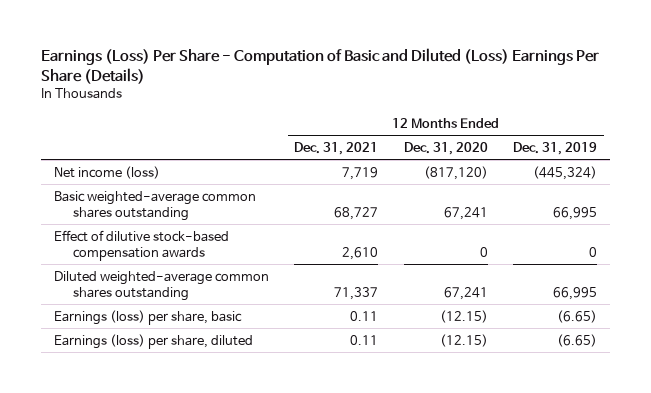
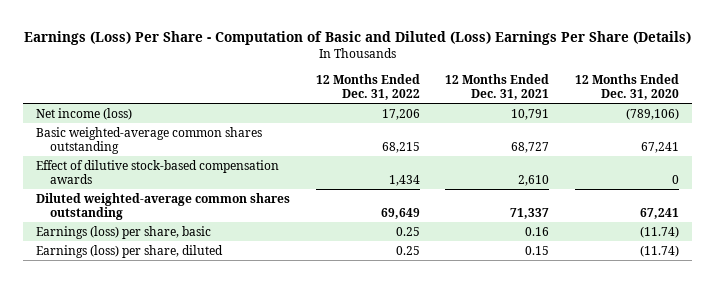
- | 12 Months Ended Dec. 31, 2021 | 12 Months Ended Dec. 31, 2020 | 12 Months Ended Dec. 31, 2019
+ | 12 Months Ended Dec. 31, 2022 | 12 Months Ended Dec. 31, 2021 | 12 Months Ended Dec. 31, 2020
- Net income (loss) | 7,719 | (817,120) | (445,324)
+ Net income (loss) | 17,206 | 10,791 | (789,106)
- Earnings (loss) per share, basic | 0.11 | (12.15) | (6.65)
- Earnings (loss) per share, diluted | 0.11 | (12.15) | (6.65)
+ Earnings (loss) per share, basic | 0.25 | 0.16 | (11.74)
+ Earnings (loss) per share, diluted | 0.25 | 0.15 | (11.74)

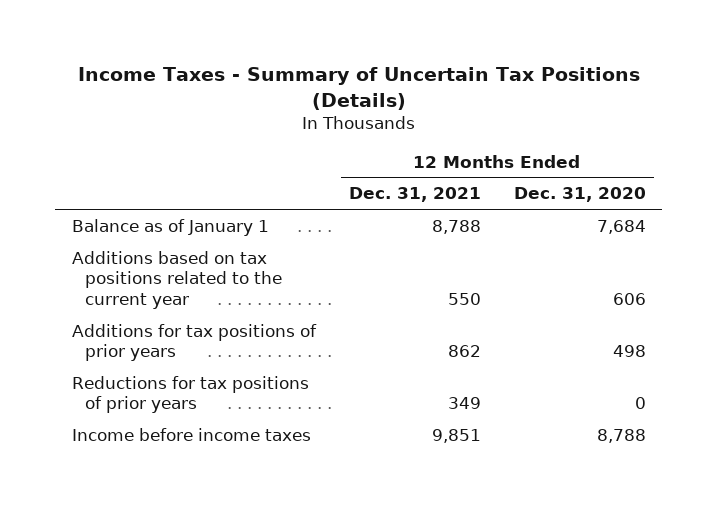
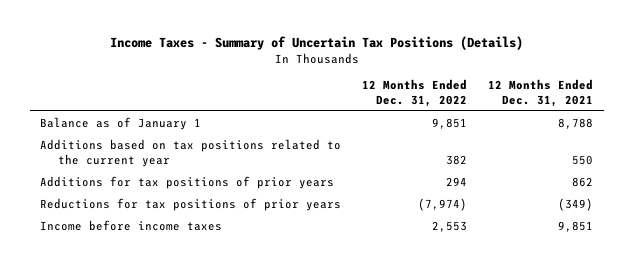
- | 12 Months Ended Dec. 31, 2021 | 12 Months Ended Dec. 31, 2020
+ | 12 Months Ended Dec. 31, 2022 | 12 Months Ended Dec. 31, 2021
- Reductions for tax positions of prior years | 349 | 0
+ Reductions for tax positions of prior years | (7,974) | (349)

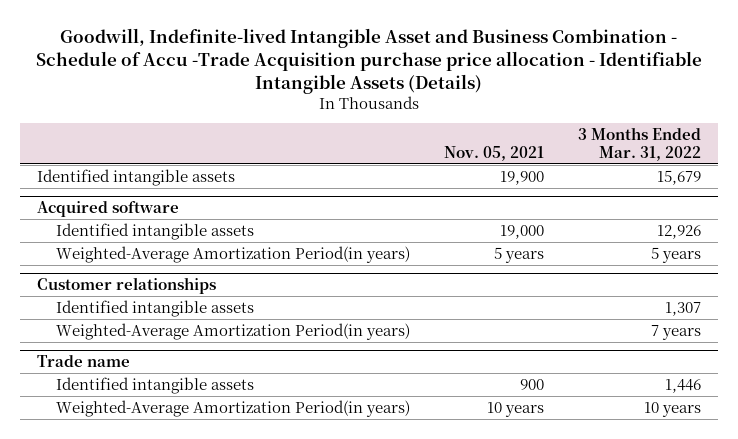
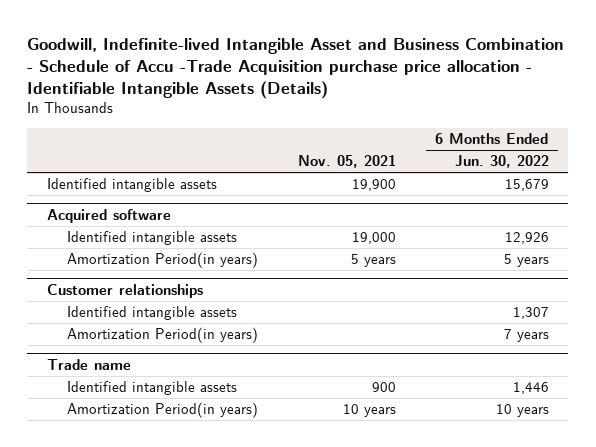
- | Nov. 05, 2021 | 3 Months Ended Mar. 31, 2022
+ | Nov. 05, 2021 | 6 Months Ended Jun. 30, 2022
@ Acquired software
- Weighted-Average Amortization Period(in years) | 5 years | 5 years
+ Amortization Period(in years) | 5 years | 5 years
@ Customer relationships
- Weighted-Average Amortization Period(in years) | | 7 years
+ Amortization Period(in years) | | 7 years
@ Trade name
- Weighted-Average Amortization Period(in years) | 10 years | 10 years
+ Amortization Period(in years) | 10 years | 10 years

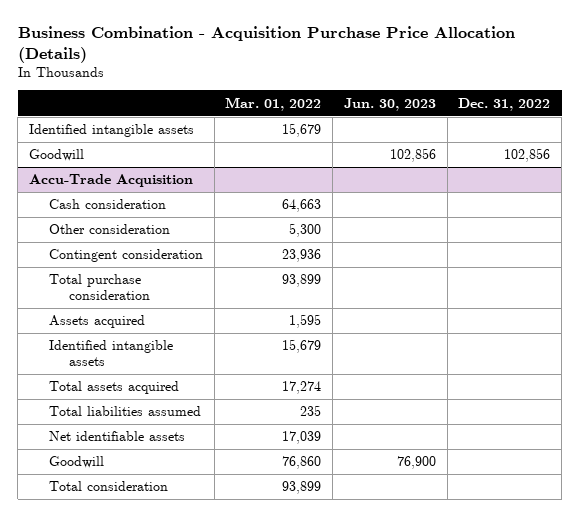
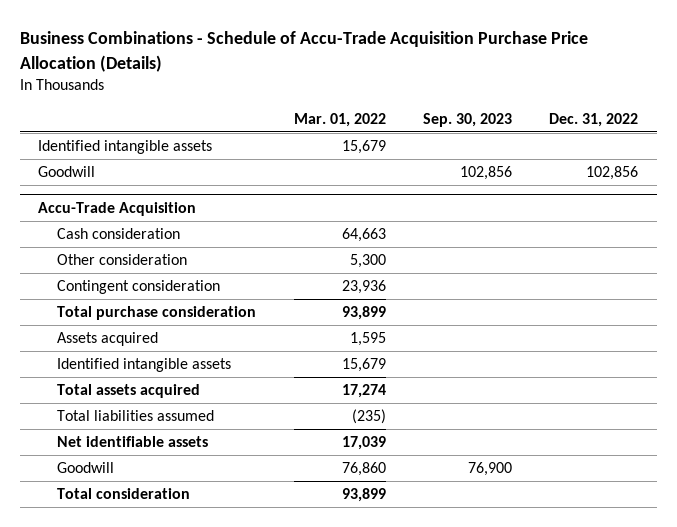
- Business Combination - Acquisition Purchase Price Allocation (Details)
+ Business Combinations - Schedule of Accu-Trade Acquisition Purchase Price Allocation (Details)
- | Mar. 01, 2022 | Jun. 30, 2023 | Dec. 31, 2022
+ | Mar. 01, 2022 | Sep. 30, 2023 | Dec. 31, 2022
@ Accu-Trade Acquisition
- Total liabilities assumed | 235 | |
+ Total liabilities assumed | (235) | |

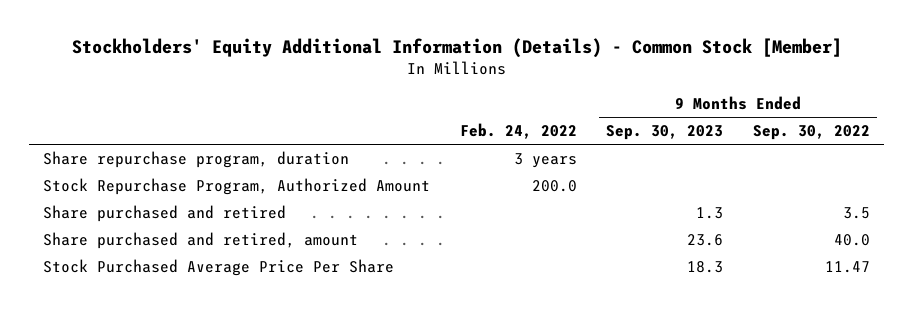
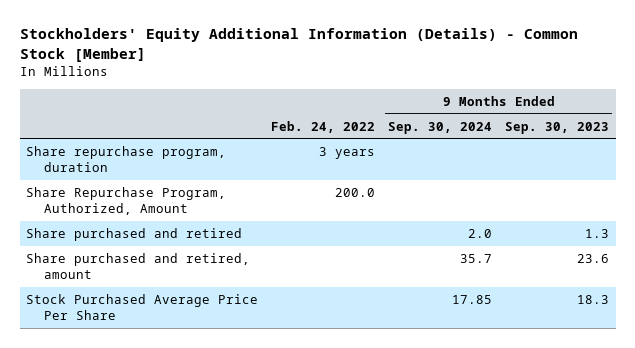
- | Feb. 24, 2022 | 9 Months Ended Sep. 30, 2023 | 9 Months Ended Sep. 30, 2022
+ | Feb. 24, 2022 | 9 Months Ended Sep. 30, 2024 | 9 Months Ended Sep. 30, 2023
- Stock Repurchase Program, Authorized Amount | 200.0 | |
+ Share Repurchase Program, Authorized, Amount | 200.0 | |

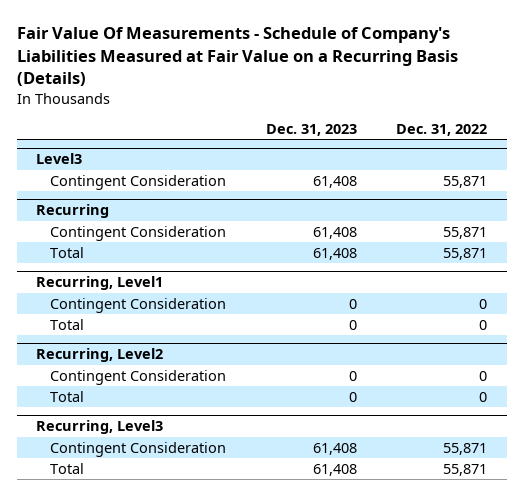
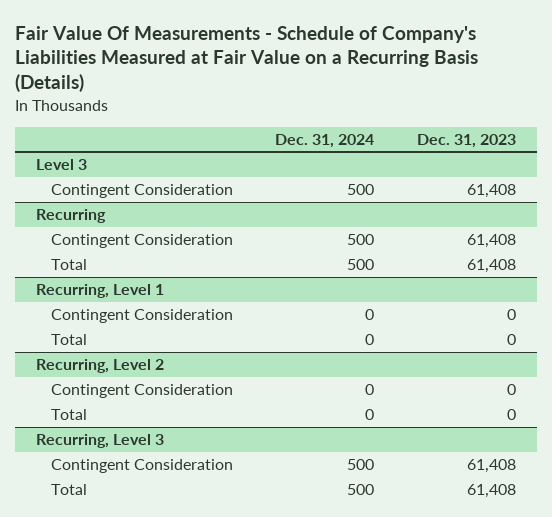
- | Dec. 31, 2023 | Dec. 31, 2022
+ | Dec. 31, 2024 | Dec. 31, 2023
- Level3
+ Level 3
- Recurring, Level1
+ Recurring, Level 1
- Recurring, Level2
+ Recurring, Level 2
- Recurring, Level3
+ Recurring, Level 3

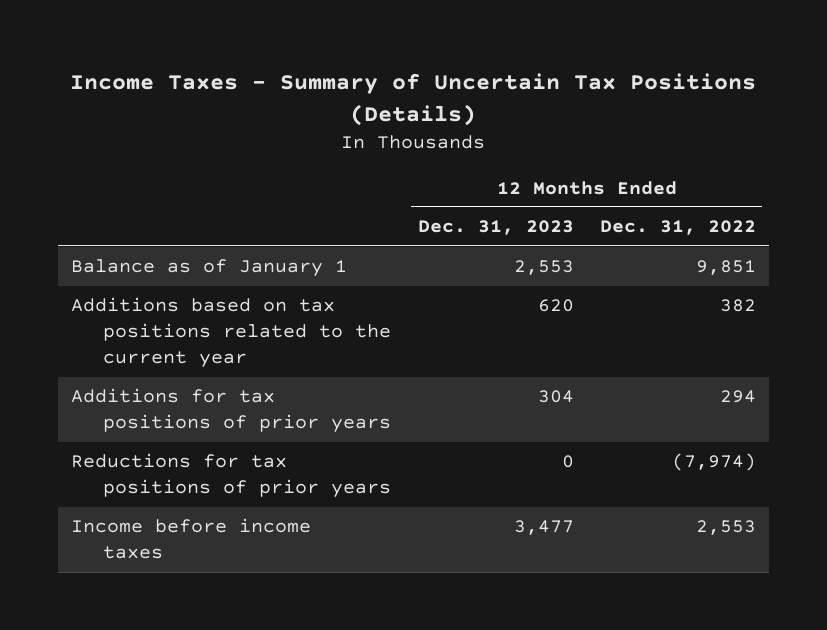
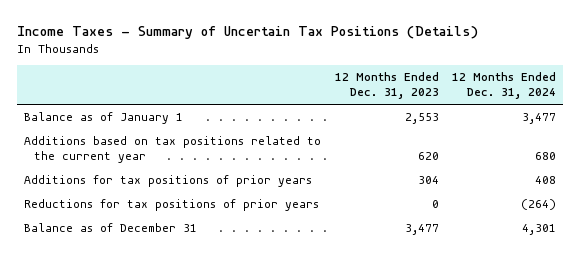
- | 12 Months Ended Dec. 31, 2023 | 12 Months Ended Dec. 31, 2022
+ | 12 Months Ended Dec. 31, 2023 | 12 Months Ended Dec. 31, 2024
- Income before income taxes | 3,477 | 2,553
+ Balance as of December 31 | 3,477 | 4,301

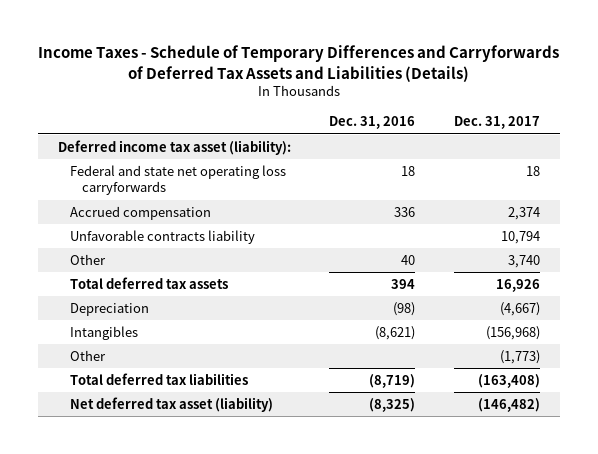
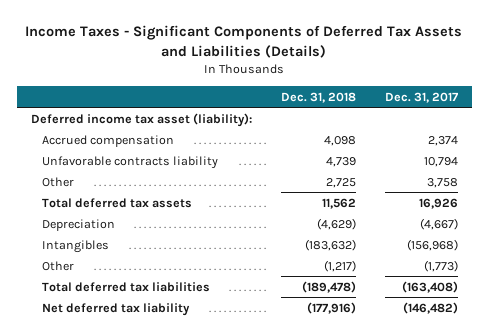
- Income Taxes - Schedule of Temporary Differences and Carryforwards of Deferred Tax Assets and Liabilities (Details)
+ Income Taxes - Significant Components of Deferred Tax Assets and Liabilities (Details)
- | Dec. 31, 2016 | Dec. 31, 2017
+ | Dec. 31, 2018 | Dec. 31, 2017
- Federal and state net operating loss carryforwards | 18 | 18
- Other | 40 | 3,740
+ Other | 2,725 | 3,758
- Net deferred tax asset (liability) | (8,325) | (146,482)
+ Net deferred tax liability | (177,916) | (146,482)

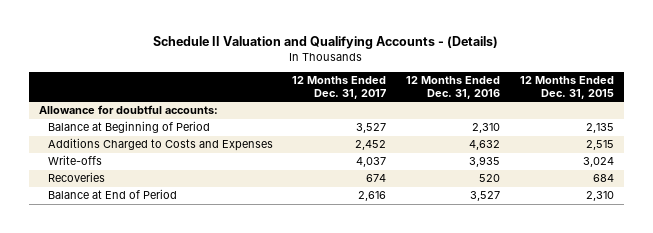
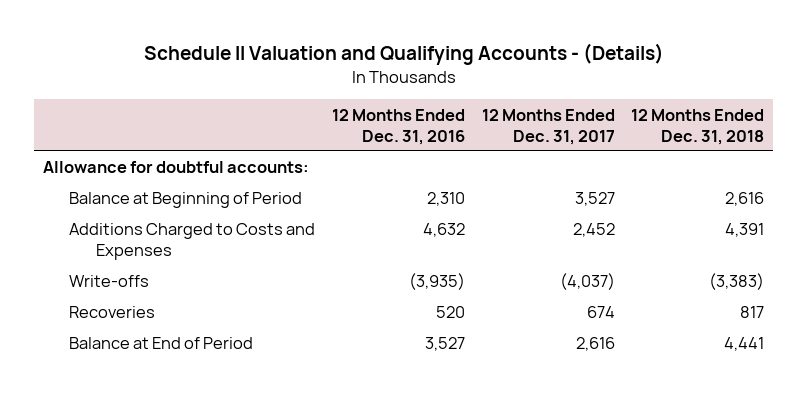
- | 12 Months Ended Dec. 31, 2017 | 12 Months Ended Dec. 31, 2016 | 12 Months Ended Dec. 31, 2015
+ | 12 Months Ended Dec. 31, 2016 | 12 Months Ended Dec. 31, 2017 | 12 Months Ended Dec. 31, 2018
- Write-offs | 4,037 | 3,935 | 3,024
+ Write-offs | (3,935) | (4,037) | (3,383)

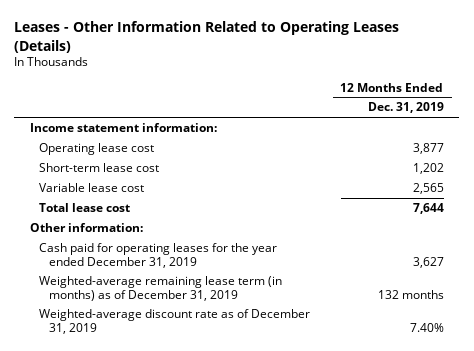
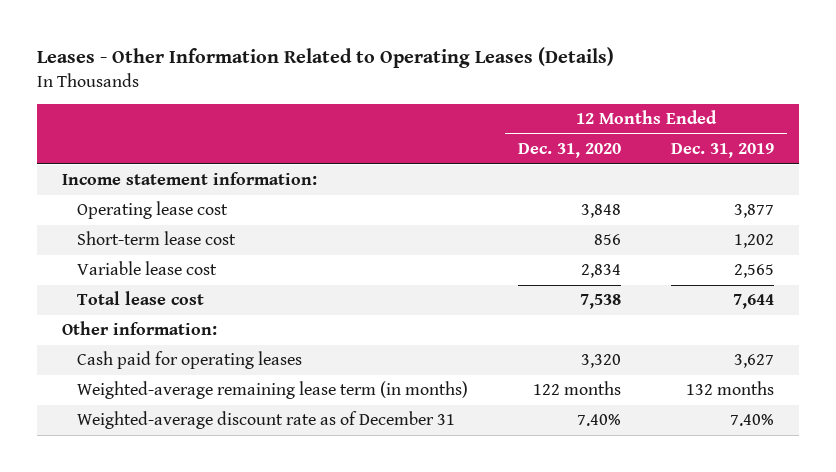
- | 12 Months Ended Dec. 31, 2019
+ | 12 Months Ended Dec. 31, 2020 | 12 Months Ended Dec. 31, 2019
- Cash paid for operating leases for the year ended December 31, 2019 | 3,627
- Weighted-average remaining lease term (in months) as of December 31, 2019 | 132 months
- Weighted-average discount rate as of December 31, 2019 | 7.40%
+ Cash paid for operating leases | 3,320 | 3,627
+ Weighted-average remaining lease term (in months) | 122 months | 132 months
+ Weighted-average discount rate as of December 31 | 7.40% | 7.40%

